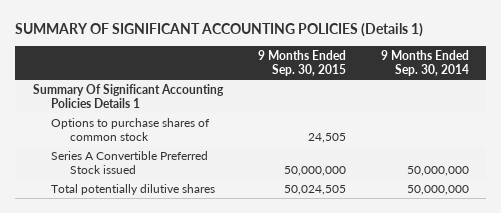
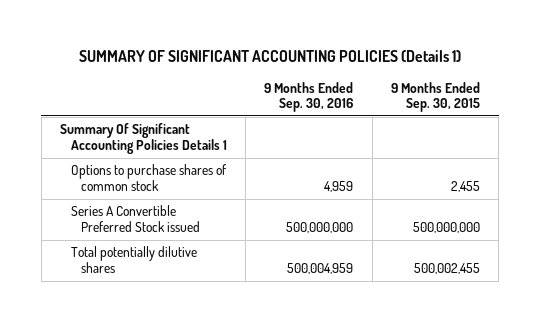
- | 9 Months Ended Sep. 30, 2015 | 9 Months Ended Sep. 30, 2014
+ | 9 Months Ended Sep. 30, 2016 | 9 Months Ended Sep. 30, 2015
- Options to purchase shares of common stock | 24,505 |
- Series A Convertible Preferred Stock issued | 50,000,000 | 50,000,000
- Total potentially dilutive shares | 50,024,505 | 50,000,000
+ Options to purchase shares of common stock | 4,959 | 2,455
+ Series A Convertible Preferred Stock issued | 500,000,000 | 500,000,000
+ Total potentially dilutive shares | 500,004,959 | 500,002,455

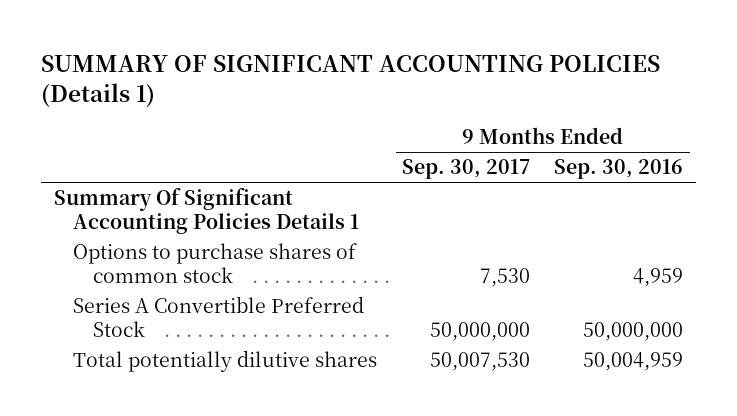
- | 9 Months Ended Sep. 30, 2016 | 9 Months Ended Sep. 30, 2015
+ | 9 Months Ended Sep. 30, 2017 | 9 Months Ended Sep. 30, 2016
- Series A Convertible Preferred Stock issued | 500,000,000 | 500,000,000
- Total potentially dilutive shares | 500,004,959 | 500,002,455
+ Series A Convertible Preferred Stock | 50,000,000 | 50,000,000
+ Total potentially dilutive shares | 50,007,530 | 50,004,959

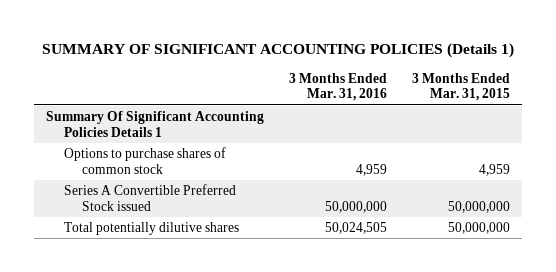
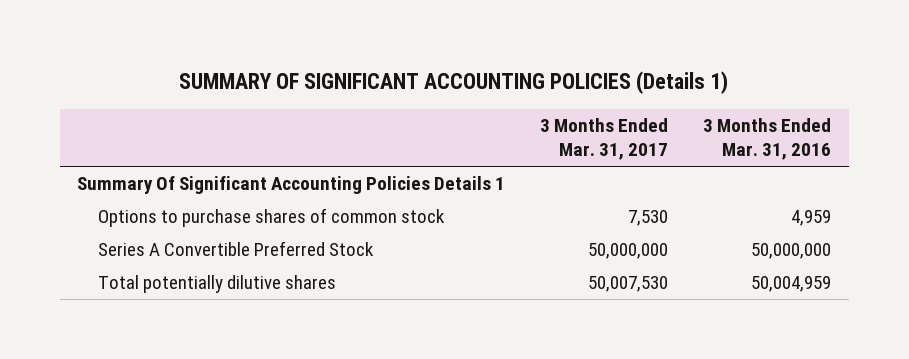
- | 3 Months Ended Mar. 31, 2016 | 3 Months Ended Mar. 31, 2015
+ | 3 Months Ended Mar. 31, 2017 | 3 Months Ended Mar. 31, 2016
- Series A Convertible Preferred Stock issued | 50,000,000 | 50,000,000
- Total potentially dilutive shares | 50,024,505 | 50,000,000
+ Series A Convertible Preferred Stock | 50,000,000 | 50,000,000
+ Total potentially dilutive shares | 50,007,530 | 50,004,959

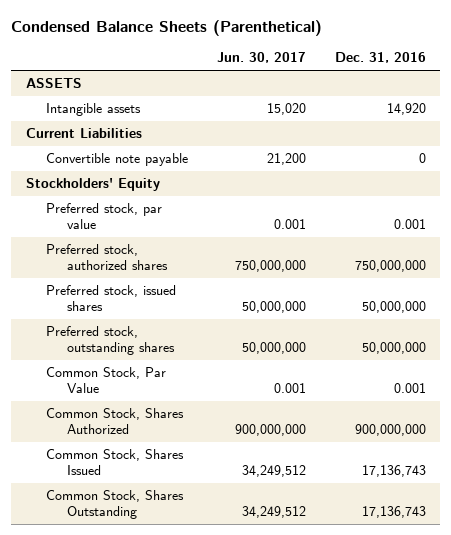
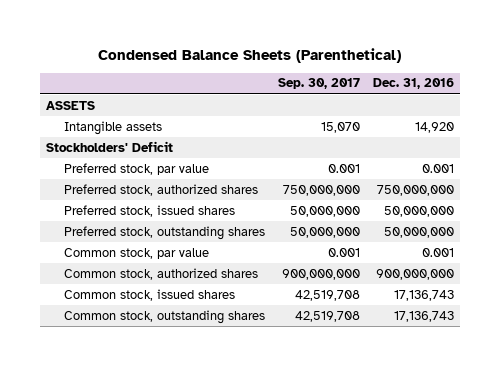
- | Jun. 30, 2017 | Dec. 31, 2016
+ | Sep. 30, 2017 | Dec. 31, 2016
- Current Liabilities
- Convertible note payable | 21,200 | 0
- Stockholders' Equity
+ Stockholders' Deficit
- Common Stock, Par Value | 0.001 | 0.001
- Common Stock, Shares Authorized | 900,000,000 | 900,000,000
- Common Stock, Shares Issued | 34,249,512 | 17,136,743
- Common Stock, Shares Outstanding | 34,249,512 | 17,136,743
+ Common stock, par value | 0.001 | 0.001
+ Common stock, authorized shares | 900,000,000 | 900,000,000
+ Common stock, issued shares | 42,519,708 | 17,136,743
+ Common stock, outstanding shares | 42,519,708 | 17,136,743

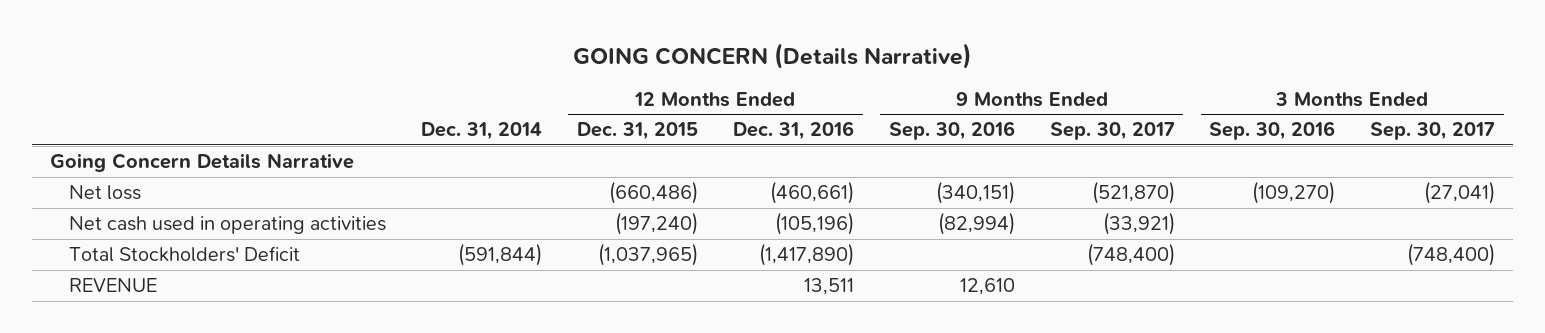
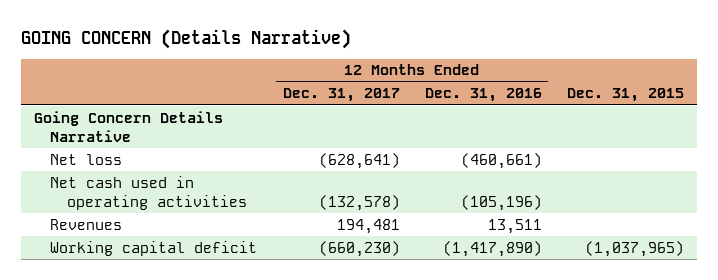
- | Dec. 31, 2014 | 12 Months Ended Dec. 31, 2015 | 12 Months Ended Dec. 31, 2016 | 9 Months Ended Sep. 30, 2016 | 9 Months Ended Sep. 30, 2017 | 3 Months Ended Sep. 30, 2016 | 3 Months Ended Sep. 30, 2017
+ | 12 Months Ended Dec. 31, 2017 | 12 Months Ended Dec. 31, 2016 | Dec. 31, 2015
- Total Stockholders' Deficit | (591,844) | (1,037,965) | (1,417,890) | | (748,400) | | (748,400)
- REVENUE | | | 13,511 | 12,610 | | |
+ Revenues | 194,481 | 13,511 |
+ Working capital deficit | (660,230) | (1,417,890) | (1,037,965)

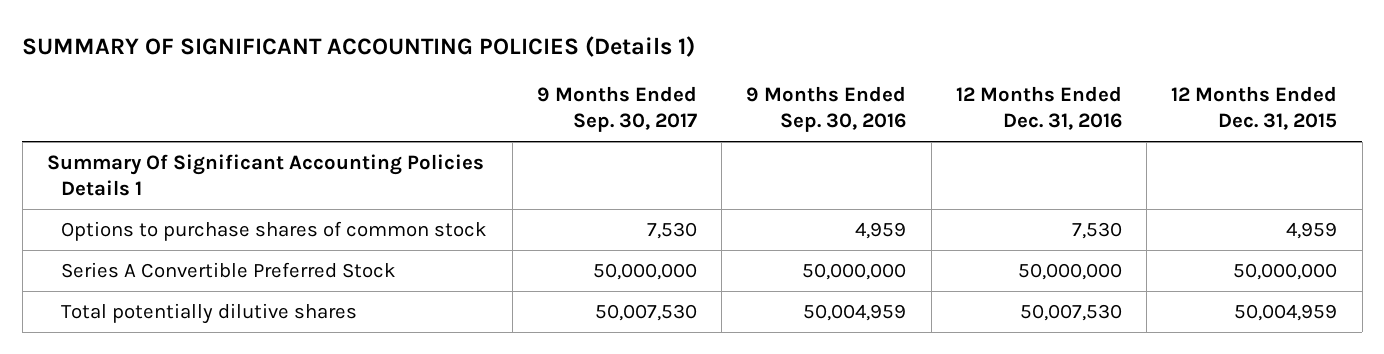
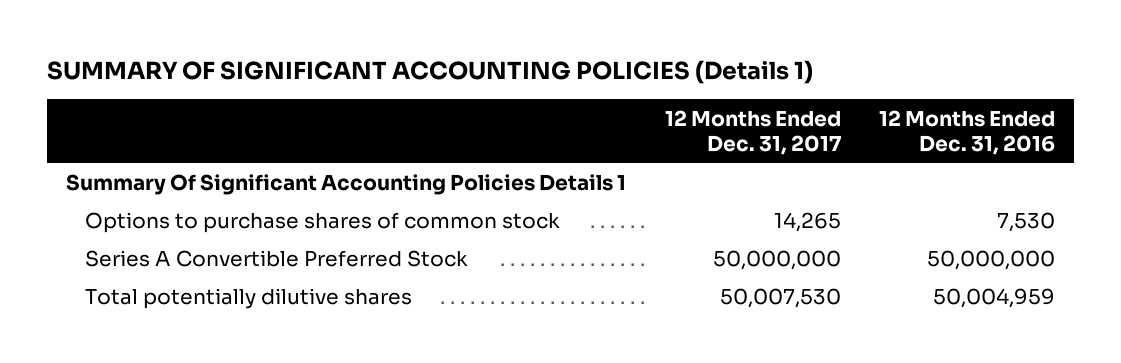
- | 9 Months Ended Sep. 30, 2017 | 9 Months Ended Sep. 30, 2016 | 12 Months Ended Dec. 31, 2016 | 12 Months Ended Dec. 31, 2015
+ | 12 Months Ended Dec. 31, 2017 | 12 Months Ended Dec. 31, 2016
- Total potentially dilutive shares | 50,007,530 | 50,004,959 | 50,007,530 | 50,004,959
+ Total potentially dilutive shares | 50,007,530 | 50,004,959

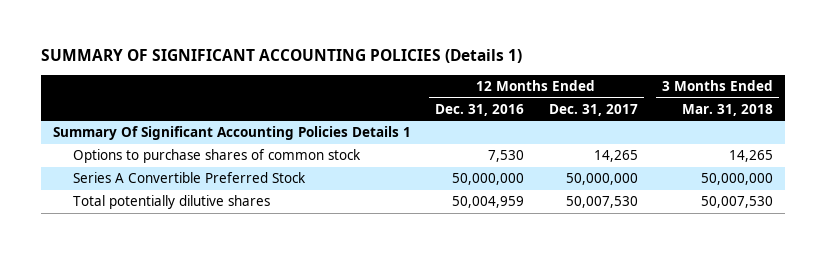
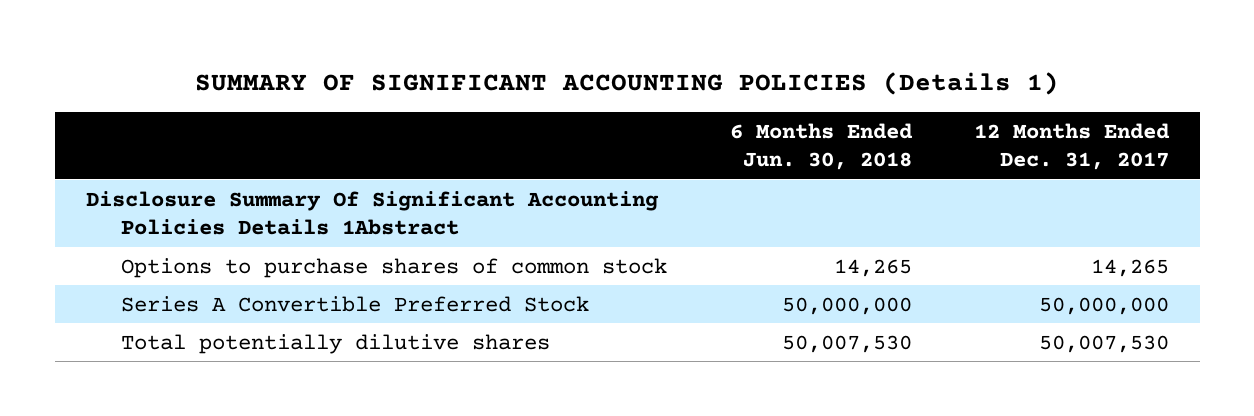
- | 12 Months Ended Dec. 31, 2016 | 12 Months Ended Dec. 31, 2017 | 3 Months Ended Mar. 31, 2018
+ | 6 Months Ended Jun. 30, 2018 | 12 Months Ended Dec. 31, 2017
- Summary Of Significant Accounting Policies Details 1
+ Disclosure Summary Of Significant Accounting Policies Details 1Abstract

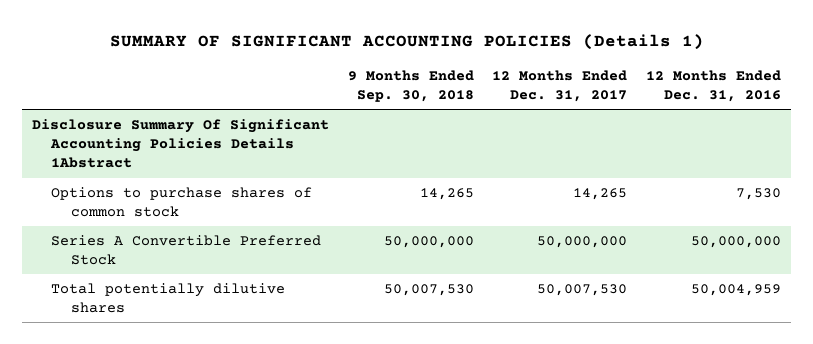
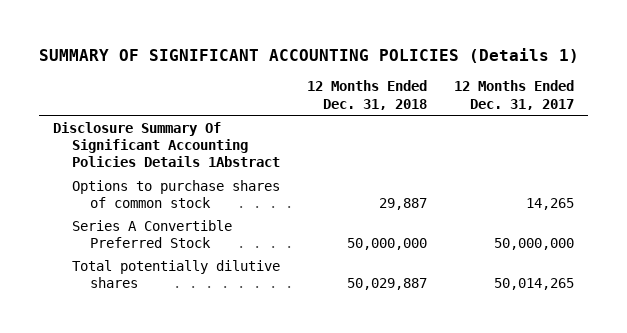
- | 9 Months Ended Sep. 30, 2018 | 12 Months Ended Dec. 31, 2017 | 12 Months Ended Dec. 31, 2016
+ | 12 Months Ended Dec. 31, 2018 | 12 Months Ended Dec. 31, 2017
- Total potentially dilutive shares | 50,007,530 | 50,007,530 | 50,004,959
+ Total potentially dilutive shares | 50,029,887 | 50,014,265

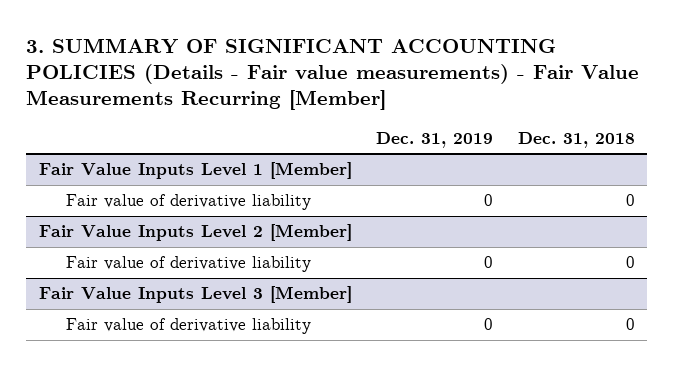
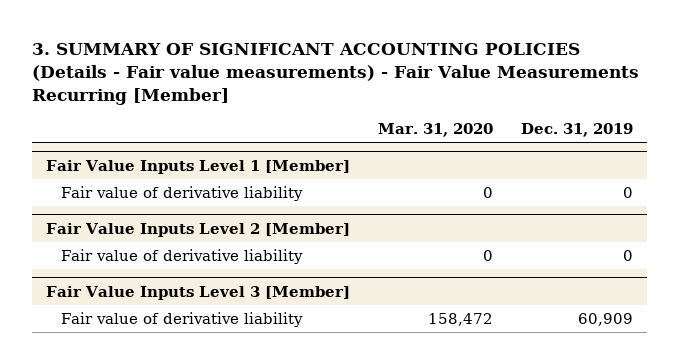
- | Dec. 31, 2019 | Dec. 31, 2018
+ | Mar. 31, 2020 | Dec. 31, 2019
@ Fair Value Inputs Level 3 [Member]
- Fair value of derivative liability | 0 | 0
+ Fair value of derivative liability | 158,472 | 60,909

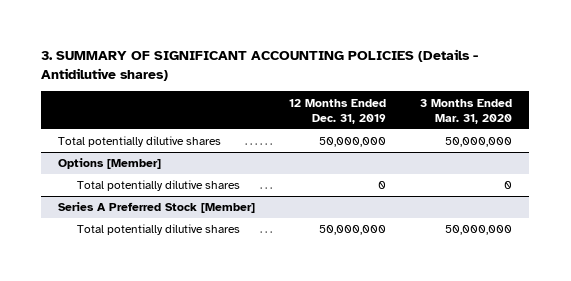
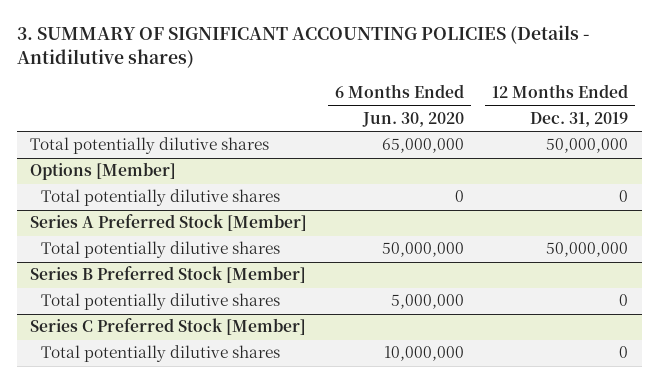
- | 12 Months Ended Dec. 31, 2019 | 3 Months Ended Mar. 31, 2020
+ | 6 Months Ended Jun. 30, 2020 | 12 Months Ended Dec. 31, 2019
+ Series B Preferred Stock [Member]
+ Total potentially dilutive shares | 5,000,000 | 0
+ Series C Preferred Stock [Member]
+ Total potentially dilutive shares | 10,000,000 | 0

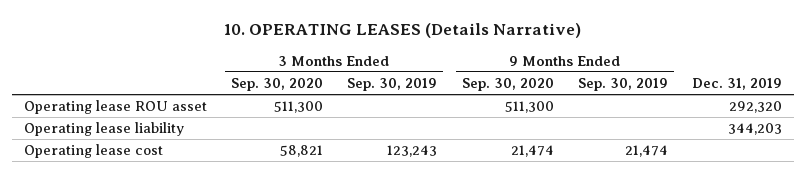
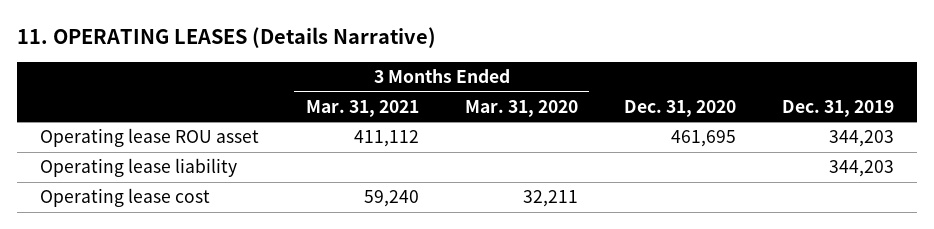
- 10. OPERATING LEASES (Details Narrative)
+ 11. OPERATING LEASES (Details Narrative)
- | 3 Months Ended Sep. 30, 2020 | 3 Months Ended Sep. 30, 2019 | 9 Months Ended Sep. 30, 2020 | 9 Months Ended Sep. 30, 2019 | Dec. 31, 2019
+ | 3 Months Ended Mar. 31, 2021 | 3 Months Ended Mar. 31, 2020 | Dec. 31, 2020 | Dec. 31, 2019
- Operating lease ROU asset | 511,300 | | 511,300 | | 292,320
+ Operating lease ROU asset | 411,112 | | 461,695 | 344,203

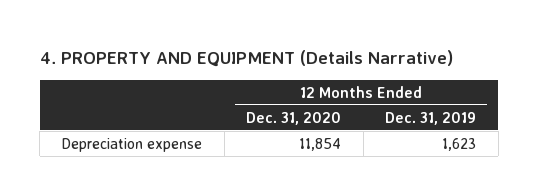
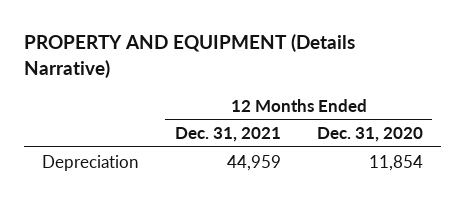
- 4. PROPERTY AND EQUIPMENT (Details Narrative)
+ PROPERTY AND EQUIPMENT (Details Narrative)
- | 12 Months Ended Dec. 31, 2020 | 12 Months Ended Dec. 31, 2019
+ | 12 Months Ended Dec. 31, 2021 | 12 Months Ended Dec. 31, 2020
- Depreciation expense | 11,854 | 1,623
+ Depreciation | 44,959 | 11,854

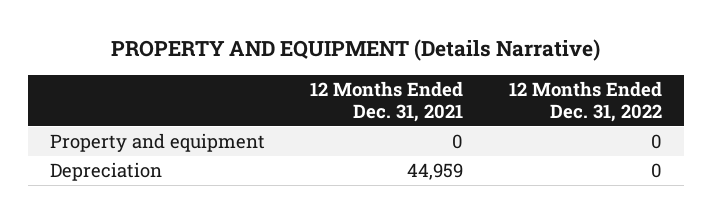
- | 12 Months Ended Dec. 31, 2021 | 12 Months Ended Dec. 31, 2020
+ | 12 Months Ended Dec. 31, 2021 | 12 Months Ended Dec. 31, 2022
+ Property and equipment | 0 | 0

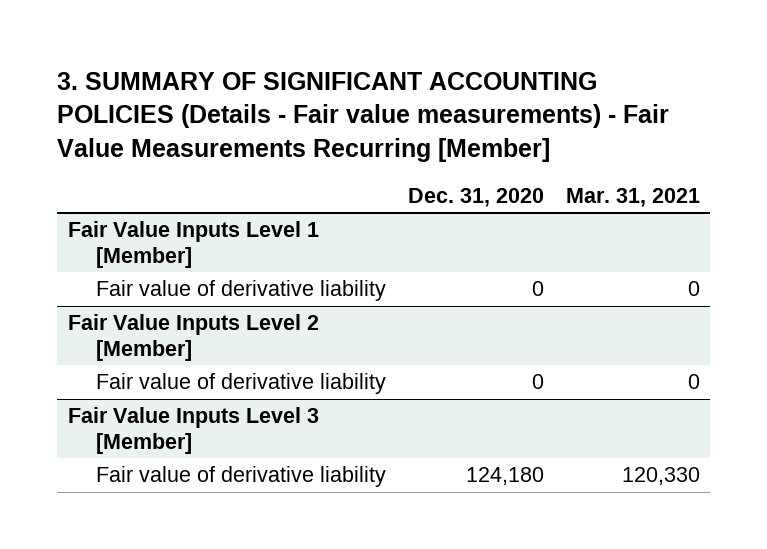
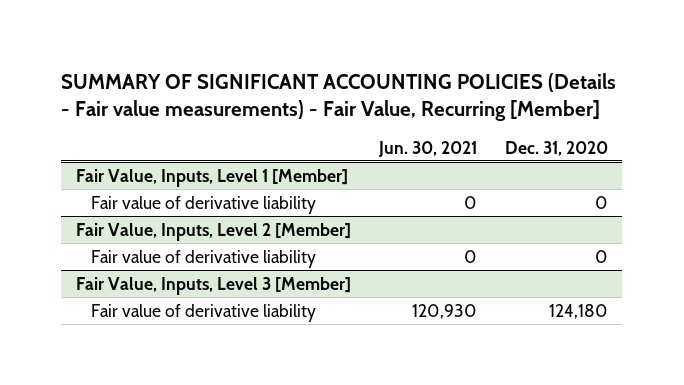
- 3. SUMMARY OF SIGNIFICANT ACCOUNTING POLICIES (Details - Fair value measurements) - Fair Value Measurements Recurring [Member]
+ SUMMARY OF SIGNIFICANT ACCOUNTING POLICIES (Details - Fair value measurements) - Fair Value, Recurring [Member]
- | Dec. 31, 2020 | Mar. 31, 2021
+ | Jun. 30, 2021 | Dec. 31, 2020
- Fair Value Inputs Level 1 [Member]
+ Fair Value, Inputs, Level 1 [Member]
- Fair Value Inputs Level 2 [Member]
+ Fair Value, Inputs, Level 2 [Member]
- Fair Value Inputs Level 3 [Member]
+ Fair Value, Inputs, Level 3 [Member]

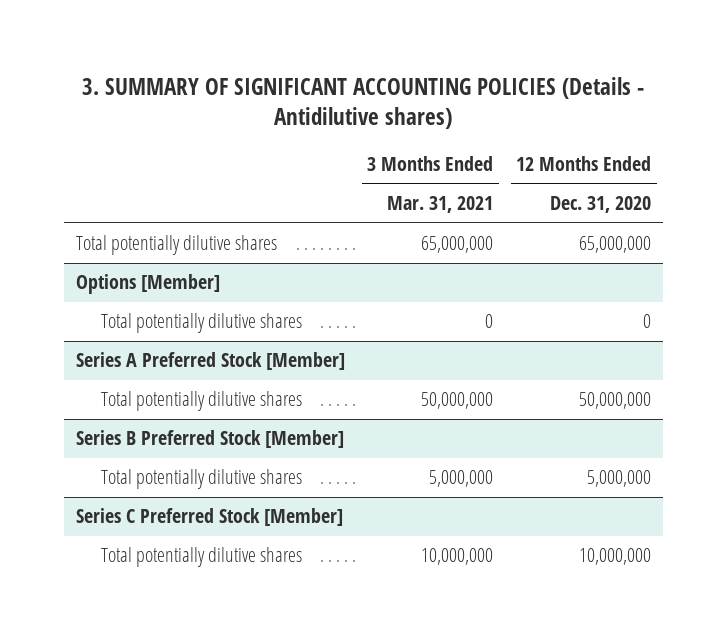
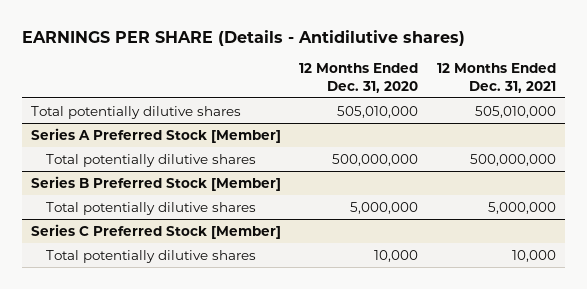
- 3. SUMMARY OF SIGNIFICANT ACCOUNTING POLICIES (Details - Antidilutive shares)
+ EARNINGS PER SHARE (Details - Antidilutive shares)
- | 3 Months Ended Mar. 31, 2021 | 12 Months Ended Dec. 31, 2020
+ | 12 Months Ended Dec. 31, 2020 | 12 Months Ended Dec. 31, 2021
- Total potentially dilutive shares | 65,000,000 | 65,000,000
- Options [Member]
- Total potentially dilutive shares | 0 | 0
+ Total potentially dilutive shares | 505,010,000 | 505,010,000
@ Series A Preferred Stock [Member]
- Total potentially dilutive shares | 50,000,000 | 50,000,000
+ Total potentially dilutive shares | 500,000,000 | 500,000,000
@ Series C Preferred Stock [Member]
- Total potentially dilutive shares | 10,000,000 | 10,000,000
+ Total potentially dilutive shares | 10,000 | 10,000

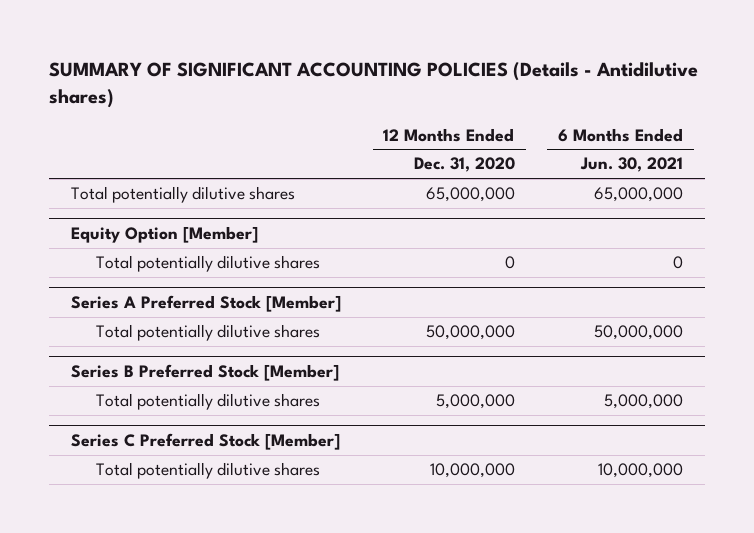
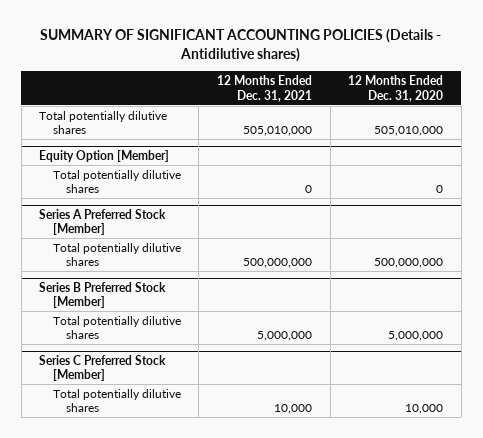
- | 12 Months Ended Dec. 31, 2020 | 6 Months Ended Jun. 30, 2021
+ | 12 Months Ended Dec. 31, 2021 | 12 Months Ended Dec. 31, 2020
- Total potentially dilutive shares | 65,000,000 | 65,000,000
+ Total potentially dilutive shares | 505,010,000 | 505,010,000
@ Series A Preferred Stock [Member]
- Total potentially dilutive shares | 50,000,000 | 50,000,000
+ Total potentially dilutive shares | 500,000,000 | 500,000,000
@ Series C Preferred Stock [Member]
- Total potentially dilutive shares | 10,000,000 | 10,000,000
+ Total potentially dilutive shares | 10,000 | 10,000

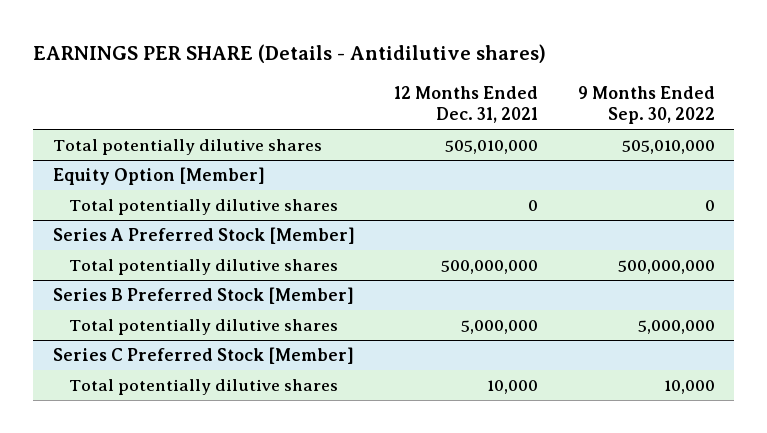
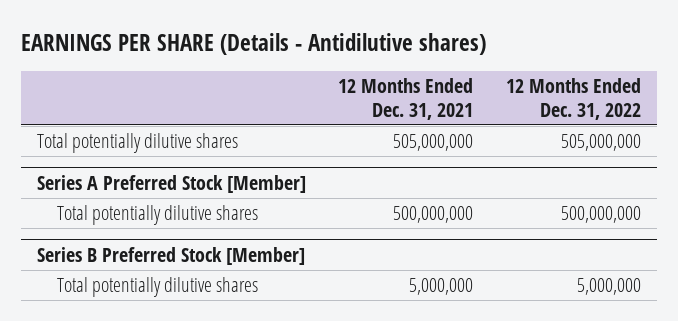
- | 12 Months Ended Dec. 31, 2021 | 9 Months Ended Sep. 30, 2022
+ | 12 Months Ended Dec. 31, 2021 | 12 Months Ended Dec. 31, 2022
- Total potentially dilutive shares | 505,010,000 | 505,010,000
- Equity Option [Member]
- Total potentially dilutive shares | 0 | 0
+ Total potentially dilutive shares | 505,000,000 | 505,000,000
- Series C Preferred Stock [Member]
- Total potentially dilutive shares | 10,000 | 10,000

